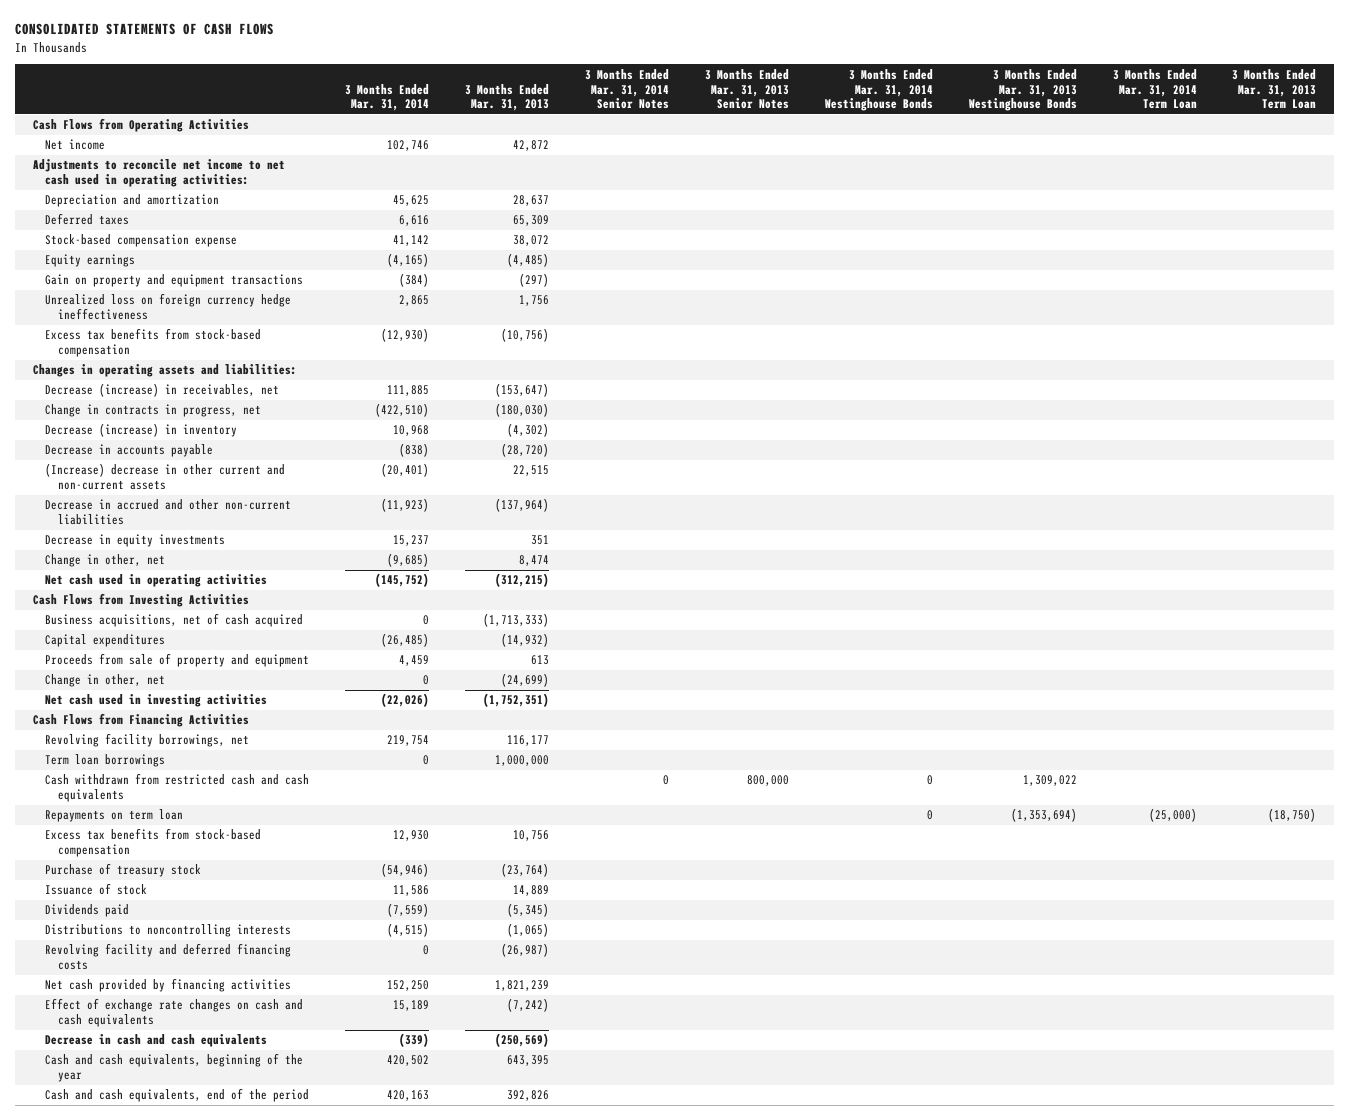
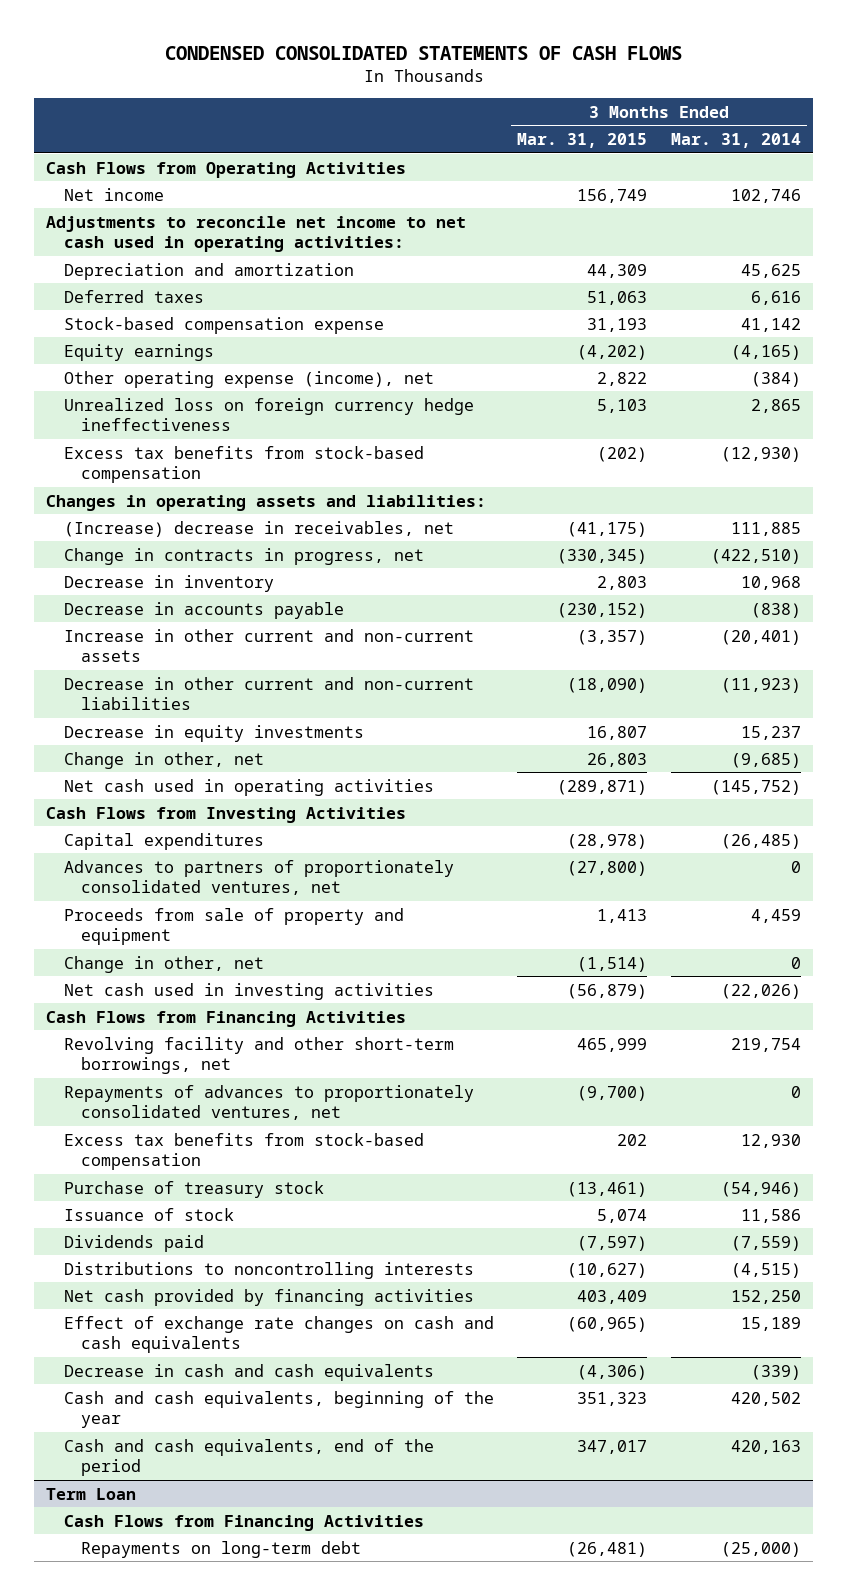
- CONSOLIDATED STATEMENTS OF CASH FLOWS
+ CONDENSED CONSOLIDATED STATEMENTS OF CASH FLOWS
- | 3 Months Ended Mar. 31, 2014 | 3 Months Ended Mar. 31, 2013 | 3 Months Ended Mar. 31, 2014 Senior Notes | 3 Months Ended Mar. 31, 2013 Senior Notes | 3 Months Ended Mar. 31, 2014 Westinghouse Bonds | 3 Months Ended Mar. 31, 2013 Westinghouse Bonds | 3 Months Ended Mar. 31, 2014 Term Loan | 3 Months Ended Mar. 31, 2013 Term Loan
+ | 3 Months Ended Mar. 31, 2015 | 3 Months Ended Mar. 31, 2014
- Gain on property and equipment transactions | (384) | (297) | | | | | |
+ Other operating expense (income), net | 2,822 | (384)
- Decrease (increase) in receivables, net | 111,885 | (153,647) | | | | | |
+ (Increase) decrease in receivables, net | (41,175) | 111,885
- Decrease (increase) in inventory | 10,968 | (4,302) | | | | | |
+ Decrease in inventory | 2,803 | 10,968
- (Increase) decrease in other current and non-current assets | (20,401) | 22,515 | | | | | |
- Decrease in accrued and other non-current liabilities | (11,923) | (137,964) | | | | | |
+ Increase in other current and non-current assets | (3,357) | (20,401)
+ Decrease in other current and non-current liabilities | (18,090) | (11,923)
- Business acquisitions, net of cash acquired | 0 | (1,713,333) | | | | | |
+ Advances to partners of proportionately consolidated ventures, net | (27,800) | 0
- Revolving facility borrowings, net | 219,754 | 116,177 | | | | | |
- Term loan borrowings | 0 | 1,000,000 | | | | | |
- Cash withdrawn from restricted cash and cash equivalents | | | 0 | 800,000 | 0 | 1,309,022 | |
- Repayments on term loan | | | | | 0 | (1,353,694) | (25,000) | (18,750)
+ Revolving facility and other short-term borrowings, net | 465,999 | 219,754
+ Repayments of advances to proportionately consolidated ventures, net | (9,700) | 0
- Revolving facility and deferred financing costs | 0 | (26,987) | | | | | |
+ Term Loan
+ Cash Flows from Financing Activities
+ Repayments on long-term debt | (26,481) | (25,000)

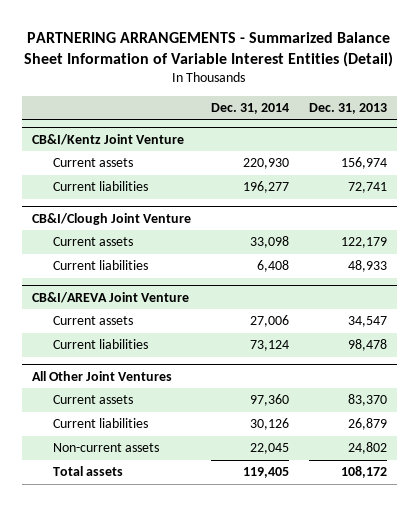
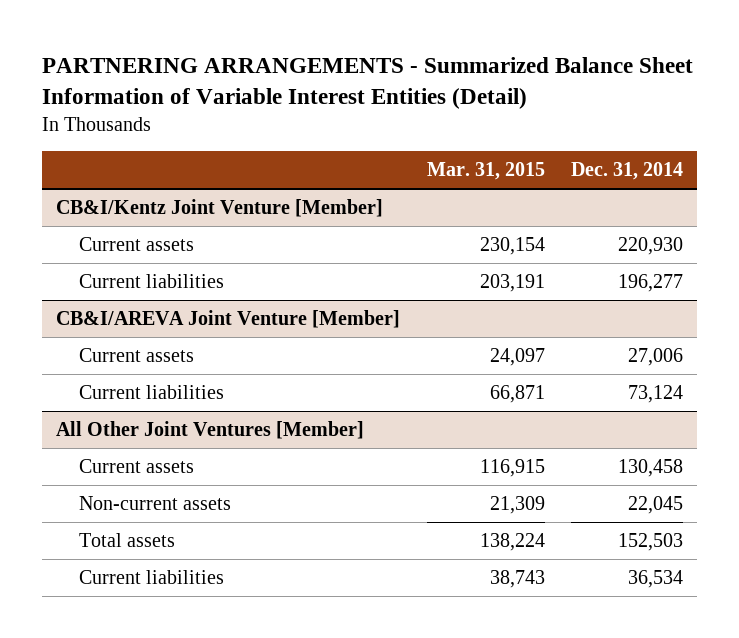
- | Dec. 31, 2014 | Dec. 31, 2013
+ | Mar. 31, 2015 | Dec. 31, 2014
- CB&I/Kentz Joint Venture
+ CB&I/Kentz Joint Venture [Member]
- CB&I/Clough Joint Venture
- Current assets | 33,098 | 122,179
- Current liabilities | 6,408 | 48,933
- CB&I/AREVA Joint Venture
+ CB&I/AREVA Joint Venture [Member]
- All Other Joint Ventures
- Current assets | 97,360 | 83,370
- Current liabilities | 30,126 | 26,879
+ All Other Joint Ventures [Member]
+ Current assets | 116,915 | 130,458
- Total assets | 119,405 | 108,172
+ Total assets | 138,224 | 152,503
+ Current liabilities | 38,743 | 36,534

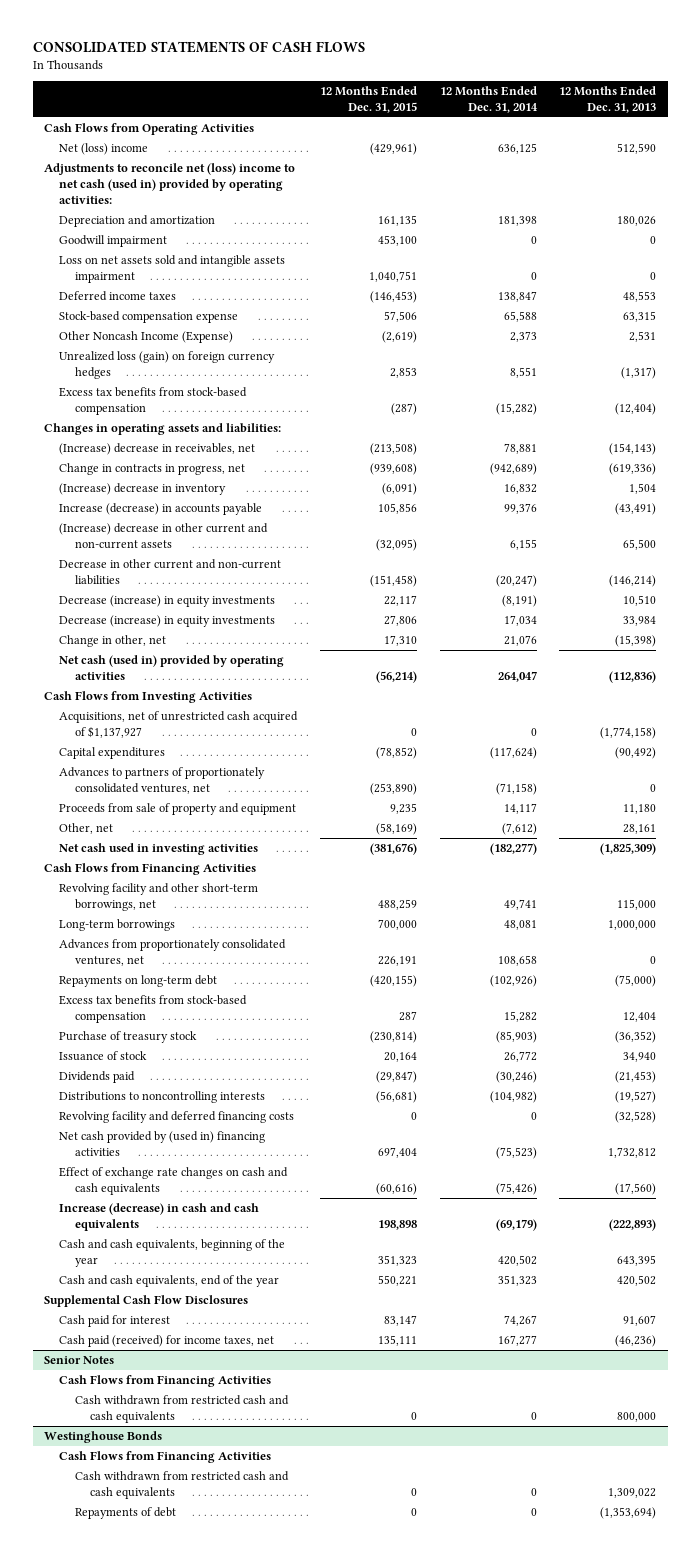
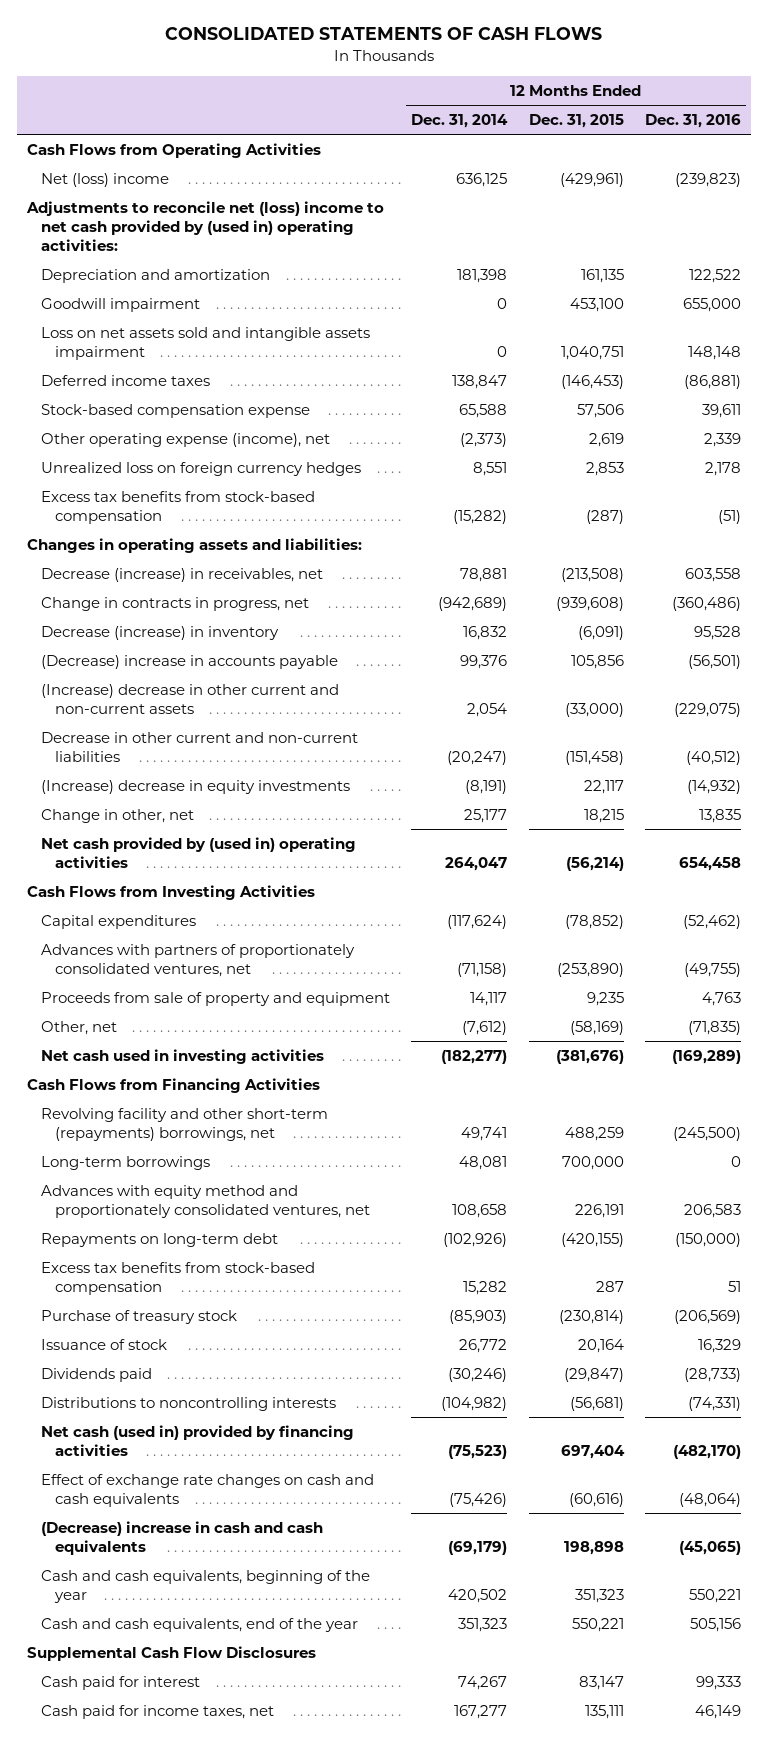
- | 12 Months Ended Dec. 31, 2015 | 12 Months Ended Dec. 31, 2014 | 12 Months Ended Dec. 31, 2013
+ | 12 Months Ended Dec. 31, 2014 | 12 Months Ended Dec. 31, 2015 | 12 Months Ended Dec. 31, 2016
- Adjustments to reconcile net (loss) income to net cash (used in) provided by operating activities:
+ Adjustments to reconcile net (loss) income to net cash provided by (used in) operating activities:
- Other Noncash Income (Expense) | (2,619) | 2,373 | 2,531
- Unrealized loss (gain) on foreign currency hedges | 2,853 | 8,551 | (1,317)
+ Other operating expense (income), net | (2,373) | 2,619 | 2,339
+ Unrealized loss on foreign currency hedges | 8,551 | 2,853 | 2,178
- (Increase) decrease in receivables, net | (213,508) | 78,881 | (154,143)
+ Decrease (increase) in receivables, net | 78,881 | (213,508) | 603,558
- (Increase) decrease in inventory | (6,091) | 16,832 | 1,504
- Increase (decrease) in accounts payable | 105,856 | 99,376 | (43,491)
- (Increase) decrease in other current and non-current assets | (32,095) | 6,155 | 65,500
+ Decrease (increase) in inventory | 16,832 | (6,091) | 95,528
+ (Decrease) increase in accounts payable | 99,376 | 105,856 | (56,501)
+ (Increase) decrease in other current and non-current assets | 2,054 | (33,000) | (229,075)
- Decrease (increase) in equity investments | 22,117 | (8,191) | 10,510
- Decrease (increase) in equity investments | 27,806 | 17,034 | 33,984
- Change in other, net | 17,310 | 21,076 | (15,398)
- Net cash (used in) provided by operating activities | (56,214) | 264,047 | (112,836)
+ (Increase) decrease in equity investments | (8,191) | 22,117 | (14,932)
+ Change in other, net | 25,177 | 18,215 | 13,835
+ Net cash provided by (used in) operating activities | 264,047 | (56,214) | 654,458
- Acquisitions, net of unrestricted cash acquired of $1,137,927 | 0 | 0 | (1,774,158)
- Advances to partners of proportionately consolidated ventures, net | (253,890) | (71,158) | 0
+ Advances with partners of proportionately consolidated ventures, net | (71,158) | (253,890) | (49,755)
- Revolving facility and other short-term borrowings, net | 488,259 | 49,741 | 115,000
+ Revolving facility and other short-term (repayments) borrowings, net | 49,741 | 488,259 | (245,500)
- Advances from proportionately consolidated ventures, net | 226,191 | 108,658 | 0
+ Advances with equity method and proportionately consolidated ventures, net | 108,658 | 226,191 | 206,583
- Revolving facility and deferred financing costs | 0 | 0 | (32,528)
- Net cash provided by (used in) financing activities | 697,404 | (75,523) | 1,732,812
+ Net cash (used in) provided by financing activities | (75,523) | 697,404 | (482,170)
- Increase (decrease) in cash and cash equivalents | 198,898 | (69,179) | (222,893)
+ (Decrease) increase in cash and cash equivalents | (69,179) | 198,898 | (45,065)
- Cash paid (received) for income taxes, net | 135,111 | 167,277 | (46,236)
- Senior Notes
- Cash Flows from Financing Activities
- Cash withdrawn from restricted cash and cash equivalents | 0 | 0 | 800,000
- Westinghouse Bonds
- Cash Flows from Financing Activities
- Cash withdrawn from restricted cash and cash equivalents | 0 | 0 | 1,309,022
- Repayments of debt | 0 | 0 | (1,353,694)
+ Cash paid for income taxes, net | 167,277 | 135,111 | 46,149

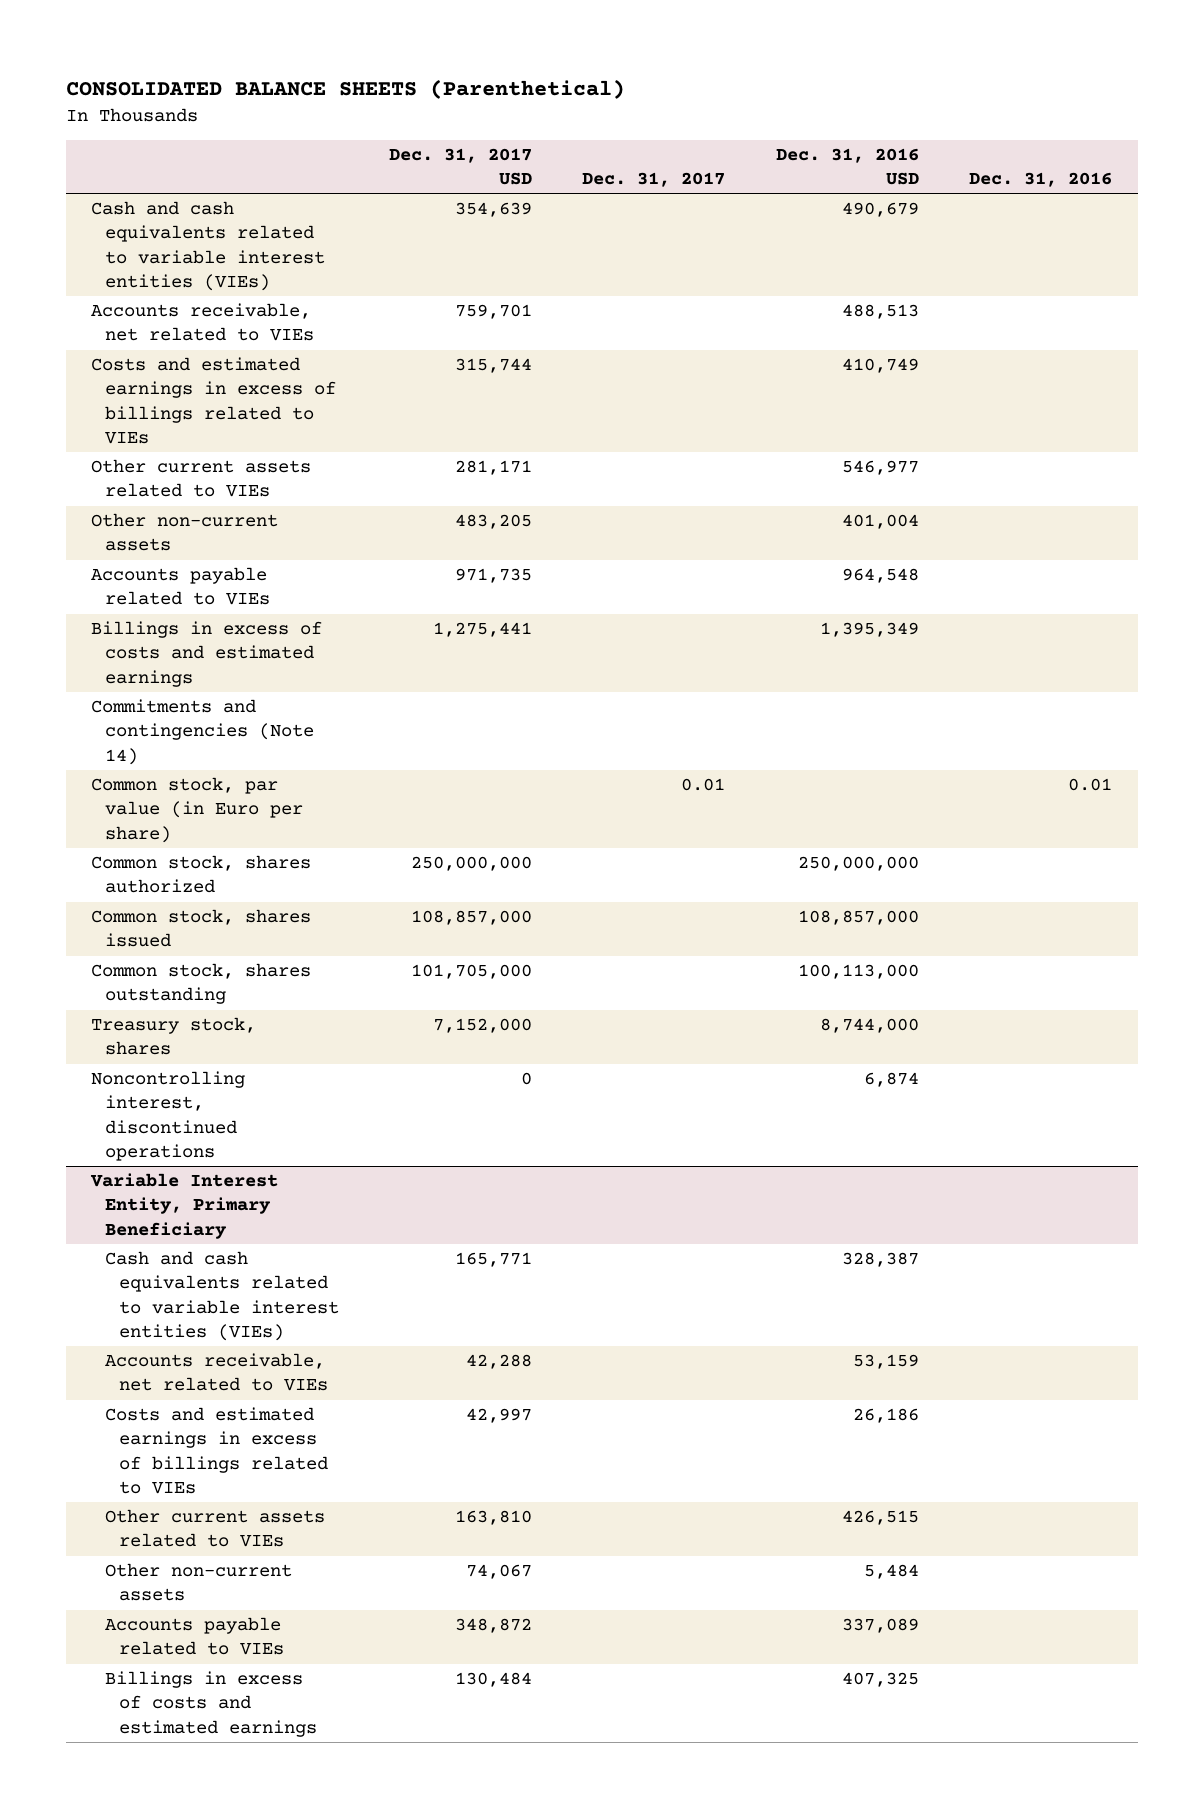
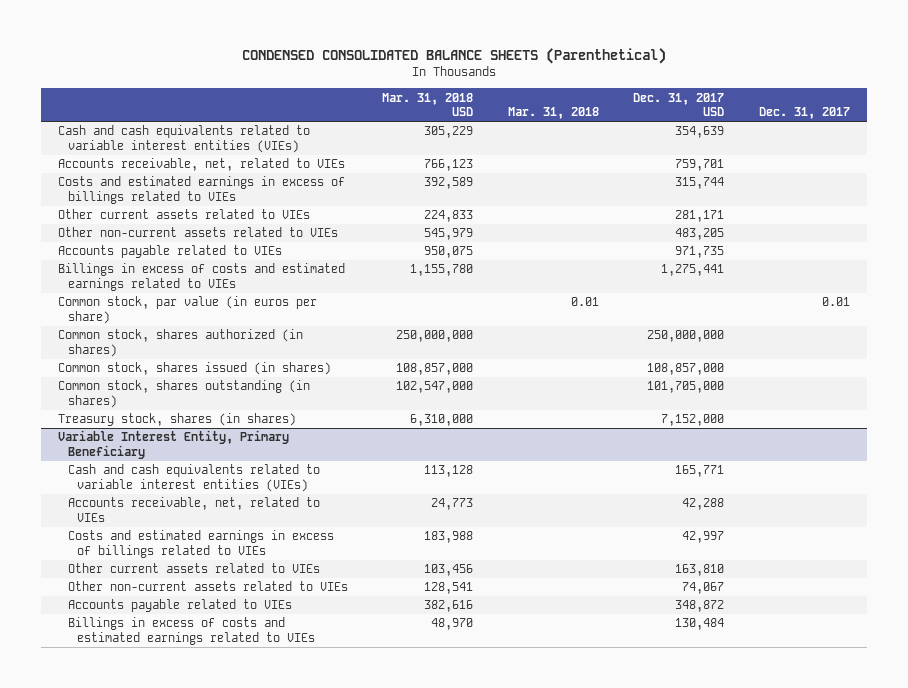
- CONSOLIDATED BALANCE SHEETS (Parenthetical)
+ CONDENSED CONSOLIDATED BALANCE SHEETS (Parenthetical)
- | Dec. 31, 2017 USD | Dec. 31, 2017 | Dec. 31, 2016 USD | Dec. 31, 2016
+ | Mar. 31, 2018 USD | Mar. 31, 2018 | Dec. 31, 2017 USD | Dec. 31, 2017
- Accounts receivable, net related to VIEs | 759,701 | | 488,513 |
+ Accounts receivable, net, related to VIEs | 766,123 | | 759,701 |
- Other non-current assets | 483,205 | | 401,004 |
+ Other non-current assets related to VIEs | 545,979 | | 483,205 |
- Billings in excess of costs and estimated earnings | 1,275,441 | | 1,395,349 |
- Commitments and contingencies (Note 14)
- Common stock, par value (in Euro per share) | | 0.01 | | 0.01
- Common stock, shares authorized | 250,000,000 | | 250,000,000 |
- Common stock, shares issued | 108,857,000 | | 108,857,000 |
- Common stock, shares outstanding | 101,705,000 | | 100,113,000 |
- Treasury stock, shares | 7,152,000 | | 8,744,000 |
- Noncontrolling interest, discontinued operations | 0 | | 6,874 |
+ Billings in excess of costs and estimated earnings related to VIEs | 1,155,780 | | 1,275,441 |
+ Common stock, par value (in euros per share) | | 0.01 | | 0.01
+ Common stock, shares authorized (in shares) | 250,000,000 | | 250,000,000 |
+ Common stock, shares issued (in shares) | 108,857,000 | | 108,857,000 |
+ Common stock, shares outstanding (in shares) | 102,547,000 | | 101,705,000 |
+ Treasury stock, shares (in shares) | 6,310,000 | | 7,152,000 |
@ Variable Interest Entity, Primary Beneficiary
- Accounts receivable, net related to VIEs | 42,288 | | 53,159 |
+ Accounts receivable, net, related to VIEs | 24,773 | | 42,288 |
- Other non-current assets | 74,067 | | 5,484 |
+ Other non-current assets related to VIEs | 128,541 | | 74,067 |
- Billings in excess of costs and estimated earnings | 130,484 | | 407,325 |
+ Billings in excess of costs and estimated earnings related to VIEs | 48,970 | | 130,484 |

